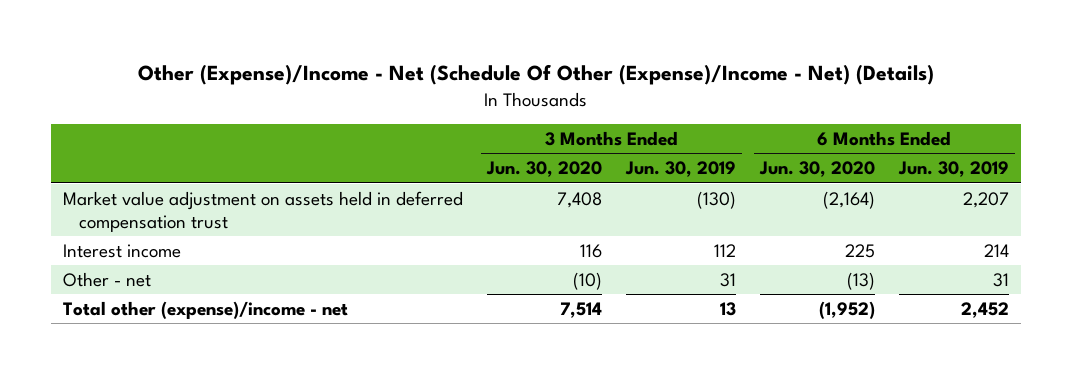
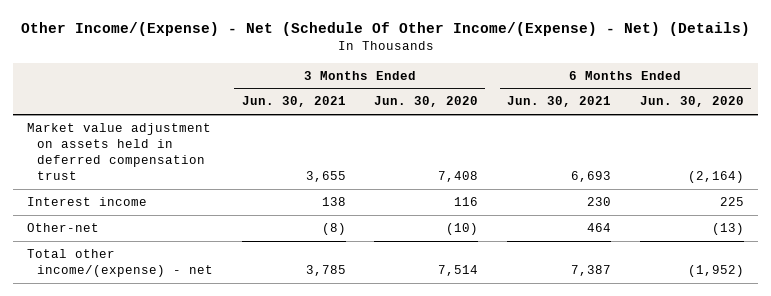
- Other (Expense)/Income - Net (Schedule Of Other (Expense)/Income - Net) (Details)
+ Other Income/(Expense) - Net (Schedule Of Other Income/(Expense) - Net) (Details)
- | 3 Months Ended Jun. 30, 2020 | 3 Months Ended Jun. 30, 2019 | 6 Months Ended Jun. 30, 2020 | 6 Months Ended Jun. 30, 2019
+ | 3 Months Ended Jun. 30, 2021 | 3 Months Ended Jun. 30, 2020 | 6 Months Ended Jun. 30, 2021 | 6 Months Ended Jun. 30, 2020
- Other - net | (10) | 31 | (13) | 31
- Total other (expense)/income - net | 7,514 | 13 | (1,952) | 2,452
+ Other-net | (8) | (10) | 464 | (13)
+ Total other income/(expense) - net | 3,785 | 7,514 | 7,387 | (1,952)

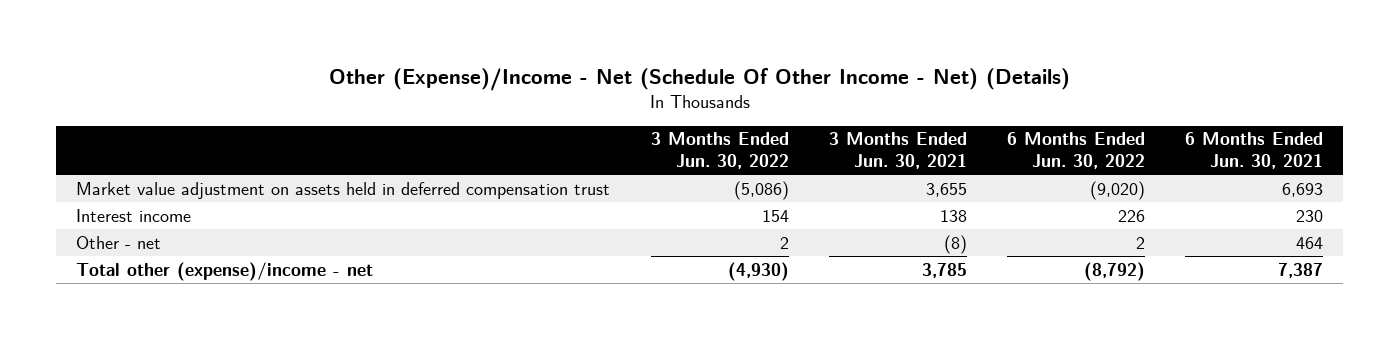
- Other Income/(Expense) - Net (Schedule Of Other Income/(Expense) - Net) (Details)
+ Other (Expense)/Income - Net (Schedule Of Other Income - Net) (Details)
- | 3 Months Ended Jun. 30, 2021 | 3 Months Ended Jun. 30, 2020 | 6 Months Ended Jun. 30, 2021 | 6 Months Ended Jun. 30, 2020
+ | 3 Months Ended Jun. 30, 2022 | 3 Months Ended Jun. 30, 2021 | 6 Months Ended Jun. 30, 2022 | 6 Months Ended Jun. 30, 2021
- Other-net | (8) | (10) | 464 | (13)
- Total other income/(expense) - net | 3,785 | 7,514 | 7,387 | (1,952)
+ Other - net | 2 | (8) | 2 | 464
+ Total other (expense)/income - net | (4,930) | 3,785 | (8,792) | 7,387

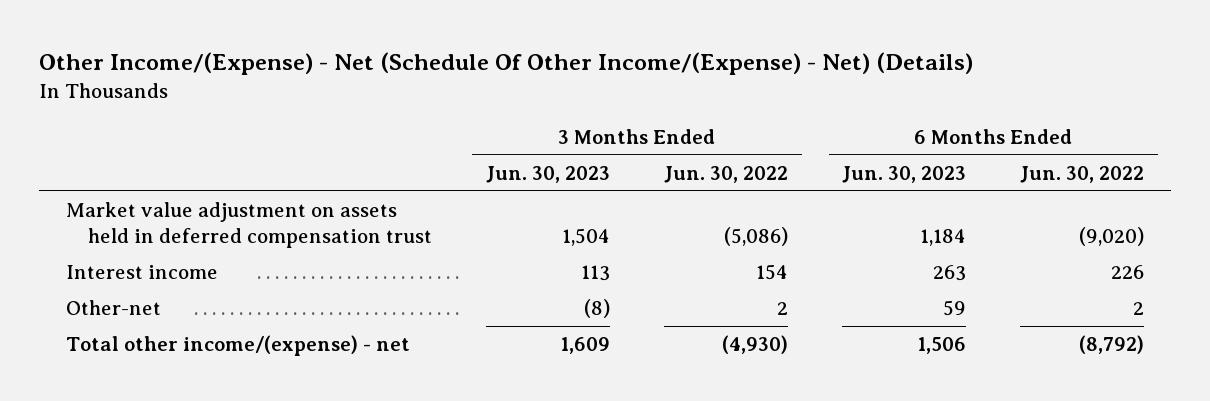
- Other (Expense)/Income - Net (Schedule Of Other Income - Net) (Details)
+ Other Income/(Expense) - Net (Schedule Of Other Income/(Expense) - Net) (Details)
- | 3 Months Ended Jun. 30, 2022 | 3 Months Ended Jun. 30, 2021 | 6 Months Ended Jun. 30, 2022 | 6 Months Ended Jun. 30, 2021
+ | 3 Months Ended Jun. 30, 2023 | 3 Months Ended Jun. 30, 2022 | 6 Months Ended Jun. 30, 2023 | 6 Months Ended Jun. 30, 2022
- Other - net | 2 | (8) | 2 | 464
- Total other (expense)/income - net | (4,930) | 3,785 | (8,792) | 7,387
+ Other-net | (8) | 2 | 59 | 2
+ Total other income/(expense) - net | 1,609 | (4,930) | 1,506 | (8,792)

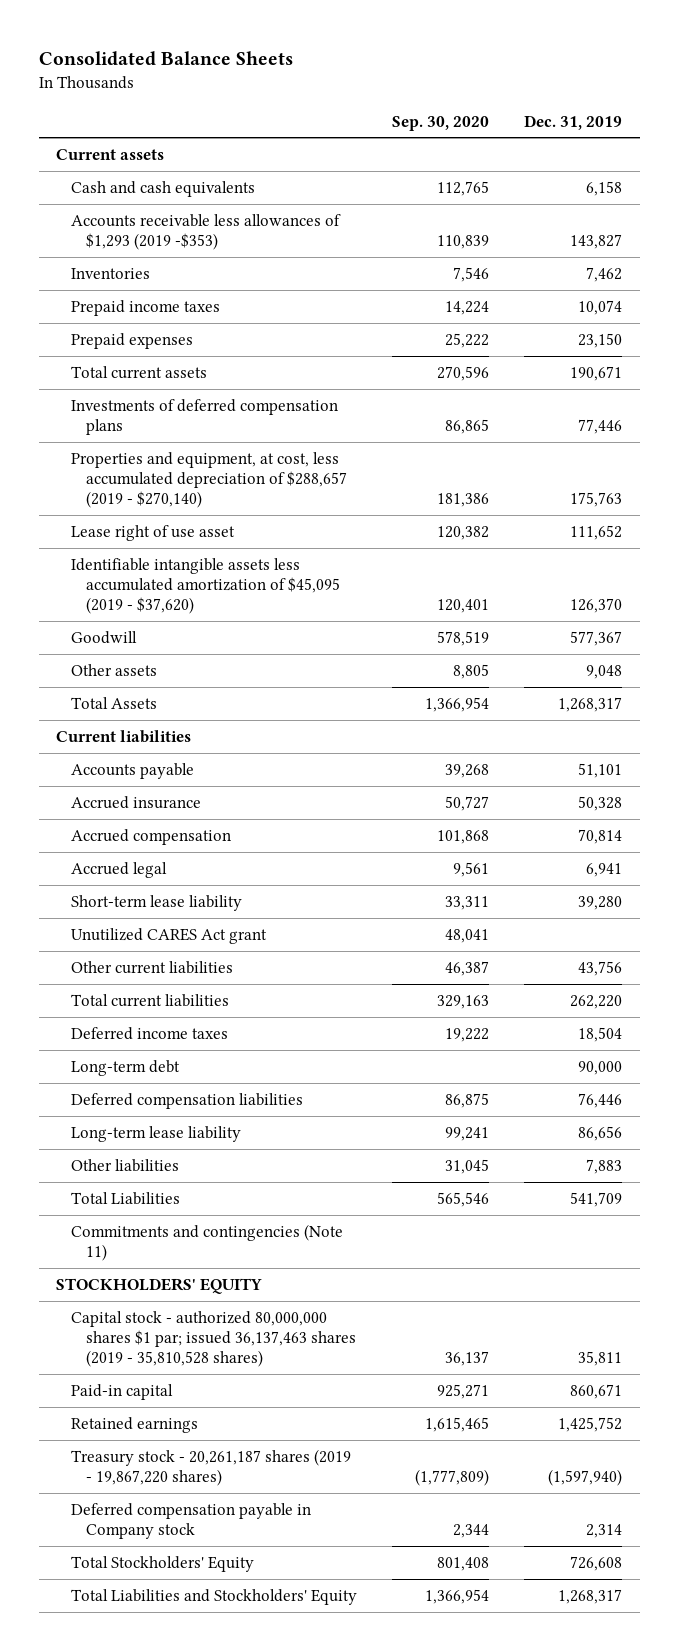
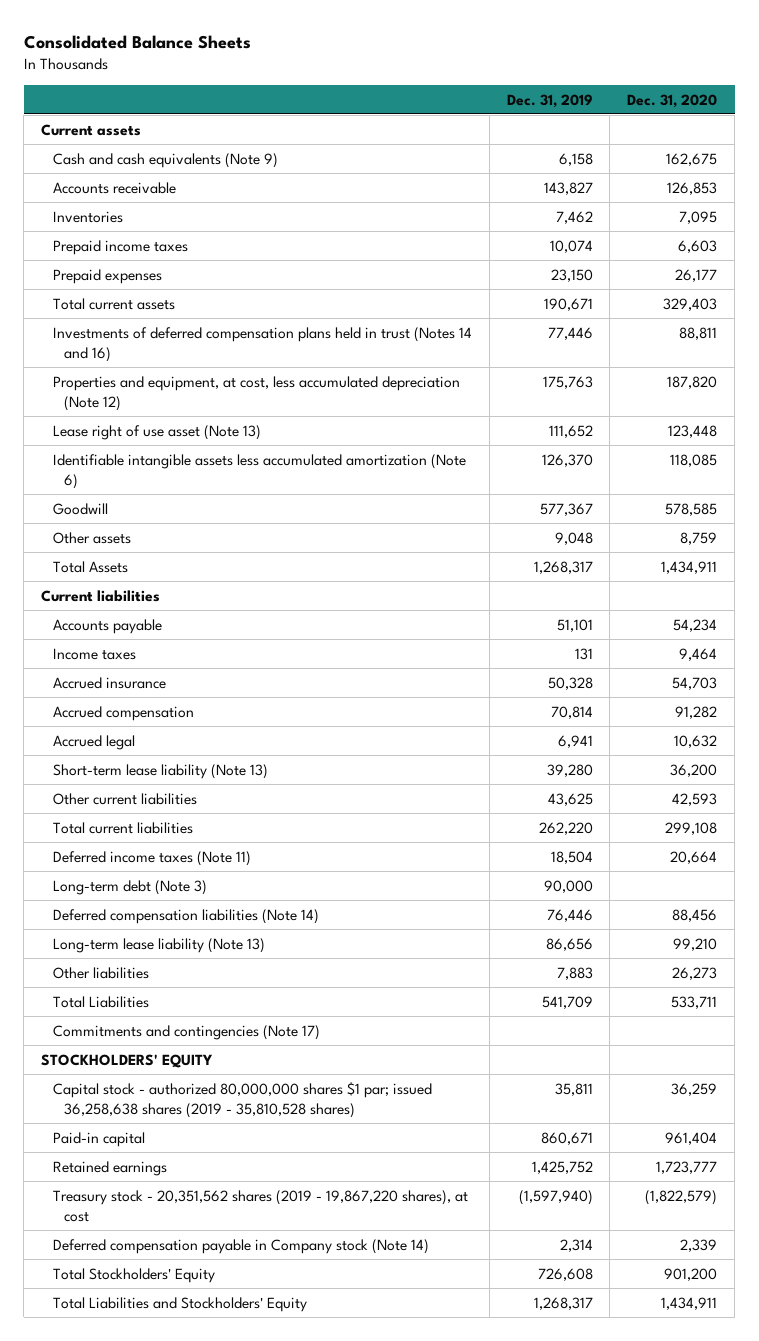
- | Sep. 30, 2020 | Dec. 31, 2019
+ | Dec. 31, 2019 | Dec. 31, 2020
- Cash and cash equivalents | 112,765 | 6,158
- Accounts receivable less allowances of $1,293 (2019 -$353) | 110,839 | 143,827
+ Cash and cash equivalents (Note 9) | 6,158 | 162,675
+ Accounts receivable | 143,827 | 126,853
- Investments of deferred compensation plans | 86,865 | 77,446
- Properties and equipment, at cost, less accumulated depreciation of $288,657 (2019 - $270,140) | 181,386 | 175,763
- Lease right of use asset | 120,382 | 111,652
- Identifiable intangible assets less accumulated amortization of $45,095 (2019 - $37,620) | 120,401 | 126,370
+ Investments of deferred compensation plans held in trust (Notes 14 and 16) | 77,446 | 88,811
+ Properties and equipment, at cost, less accumulated depreciation (Note 12) | 175,763 | 187,820
+ Lease right of use asset (Note 13) | 111,652 | 123,448
+ Identifiable intangible assets less accumulated amortization (Note 6) | 126,370 | 118,085
+ Income taxes | 131 | 9,464
- Short-term lease liability | 33,311 | 39,280
- Unutilized CARES Act grant | 48,041 |
- Other current liabilities | 46,387 | 43,756
+ Short-term lease liability (Note 13) | 39,280 | 36,200
+ Other current liabilities | 43,625 | 42,593
- Deferred income taxes | 19,222 | 18,504
- Long-term debt | | 90,000
- Deferred compensation liabilities | 86,875 | 76,446
- Long-term lease liability | 99,241 | 86,656
+ Deferred income taxes (Note 11) | 18,504 | 20,664
+ Long-term debt (Note 3) | 90,000 |
+ Deferred compensation liabilities (Note 14) | 76,446 | 88,456
+ Long-term lease liability (Note 13) | 86,656 | 99,210
- Commitments and contingencies (Note 11)
+ Commitments and contingencies (Note 17)
- Capital stock - authorized 80,000,000 shares $1 par; issued 36,137,463 shares (2019 - 35,810,528 shares) | 36,137 | 35,811
+ Capital stock - authorized 80,000,000 shares $1 par; issued 36,258,638 shares (2019 - 35,810,528 shares) | 35,811 | 36,259
- Treasury stock - 20,261,187 shares (2019 - 19,867,220 shares) | (1,777,809) | (1,597,940)
- Deferred compensation payable in Company stock | 2,344 | 2,314
+ Treasury stock - 20,351,562 shares (2019 - 19,867,220 shares), at cost | (1,597,940) | (1,822,579)
+ Deferred compensation payable in Company stock (Note 14) | 2,314 | 2,339

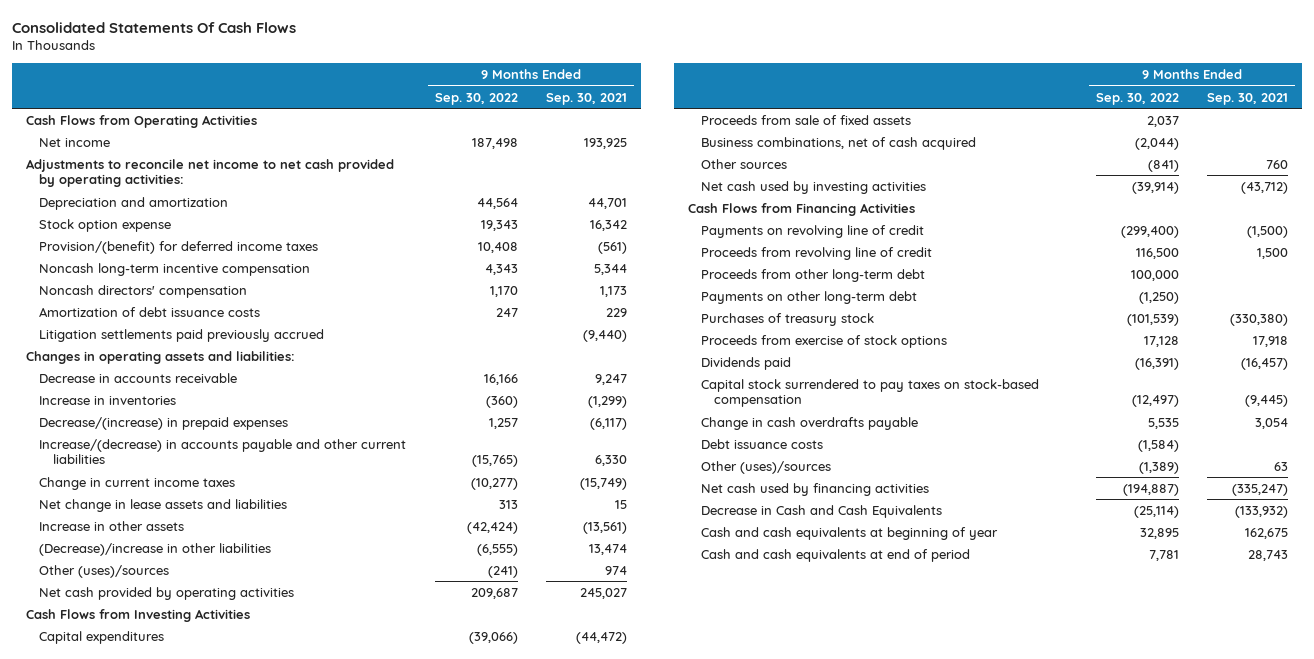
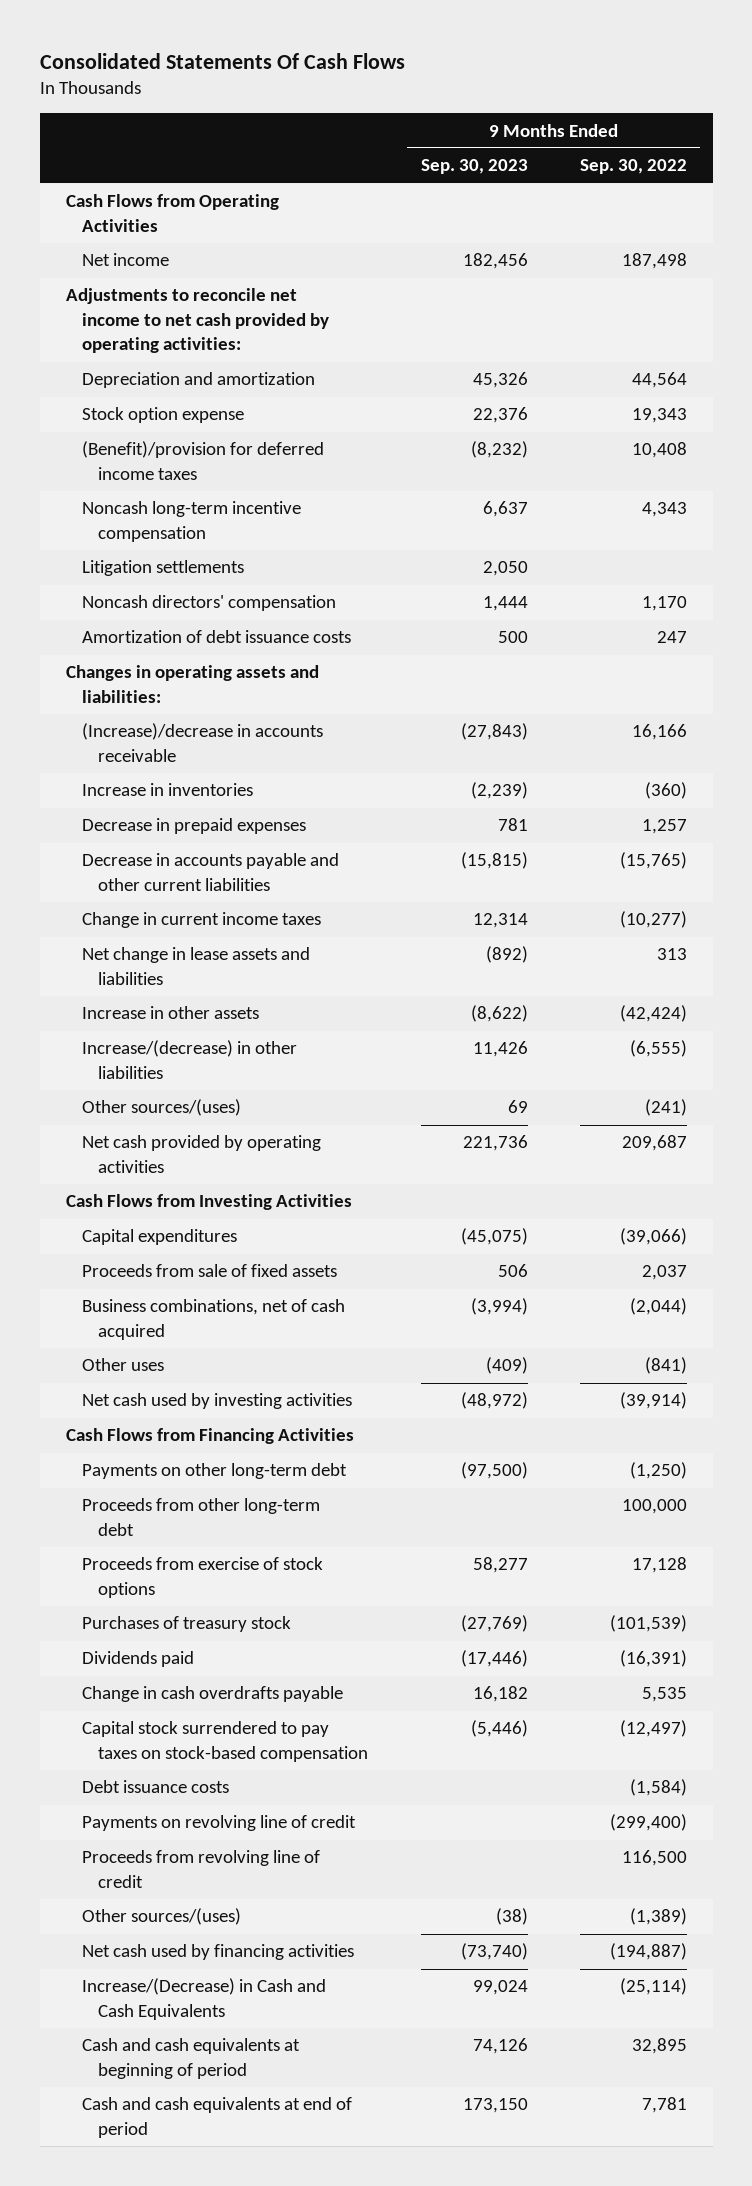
- | 9 Months Ended Sep. 30, 2022 | 9 Months Ended Sep. 30, 2021
+ | 9 Months Ended Sep. 30, 2023 | 9 Months Ended Sep. 30, 2022
- Provision/(benefit) for deferred income taxes | 10,408 | (561)
+ (Benefit)/provision for deferred income taxes | (8,232) | 10,408
+ Litigation settlements | 2,050 |
- Litigation settlements paid previously accrued | | (9,440)
- Decrease in accounts receivable | 16,166 | 9,247
+ (Increase)/decrease in accounts receivable | (27,843) | 16,166
- Decrease/(increase) in prepaid expenses | 1,257 | (6,117)
- Increase/(decrease) in accounts payable and other current liabilities | (15,765) | 6,330
+ Decrease in prepaid expenses | 781 | 1,257
+ Decrease in accounts payable and other current liabilities | (15,815) | (15,765)
- (Decrease)/increase in other liabilities | (6,555) | 13,474
- Other (uses)/sources | (241) | 974
+ Increase/(decrease) in other liabilities | 11,426 | (6,555)
+ Other sources/(uses) | 69 | (241)
- Other sources | (841) | 760
+ Other uses | (409) | (841)
moved down: Proceeds from other long-term debt | | 100,000
moved down: Purchases of treasury stock | (27,769) | (101,539)
moved down: Capital stock surrendered to pay taxes on stock-based compensation | (5,446) | (12,497)
- Other (uses)/sources | (1,389) | 63
moved down: Payments on revolving line of credit | | (299,400)
moved down: Proceeds from revolving line of credit | | 116,500
+ Other sources/(uses) | (38) | (1,389)
- Decrease in Cash and Cash Equivalents | (25,114) | (133,932)
- Cash and cash equivalents at beginning of year | 32,895 | 162,675
+ Increase/(Decrease) in Cash and Cash Equivalents | 99,024 | (25,114)
+ Cash and cash equivalents at beginning of period | 74,126 | 32,895

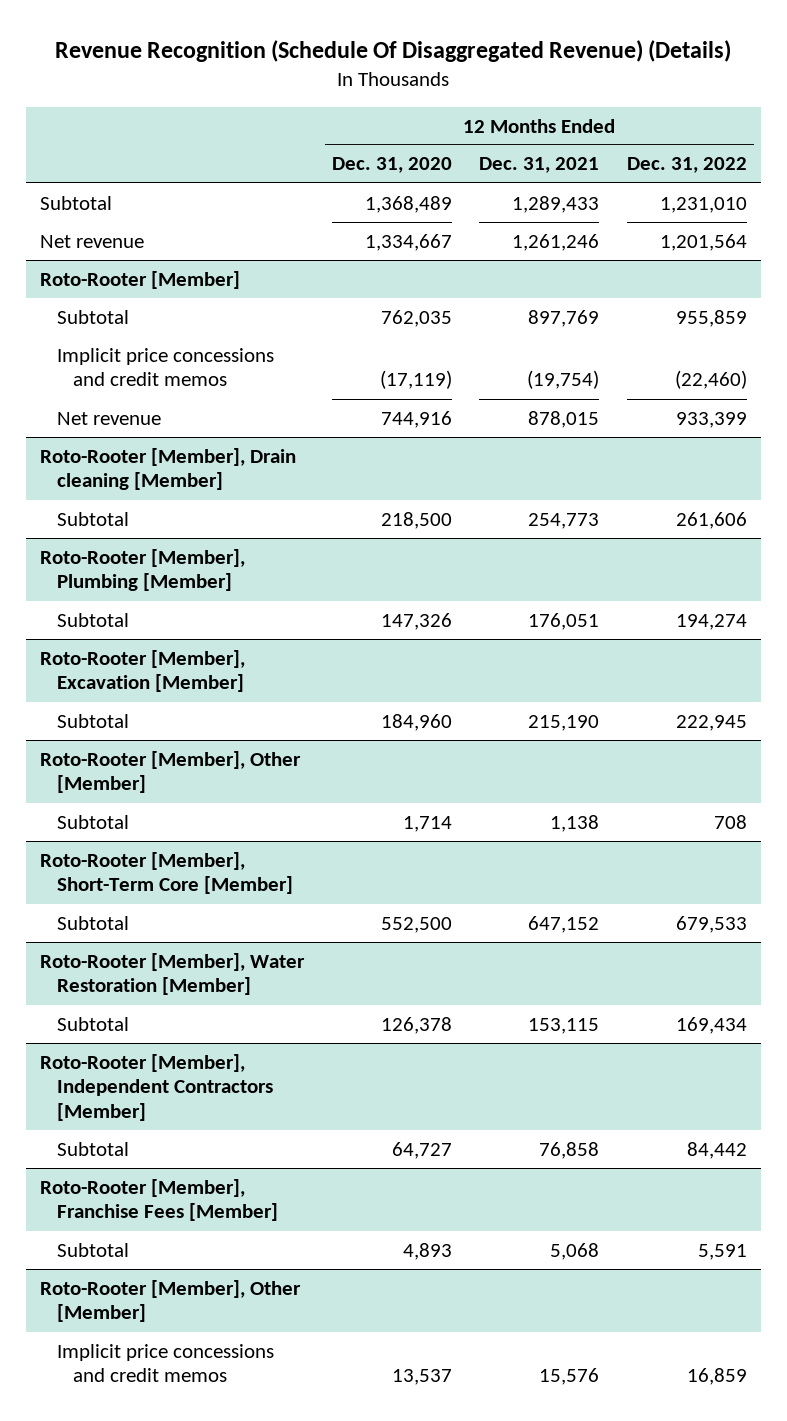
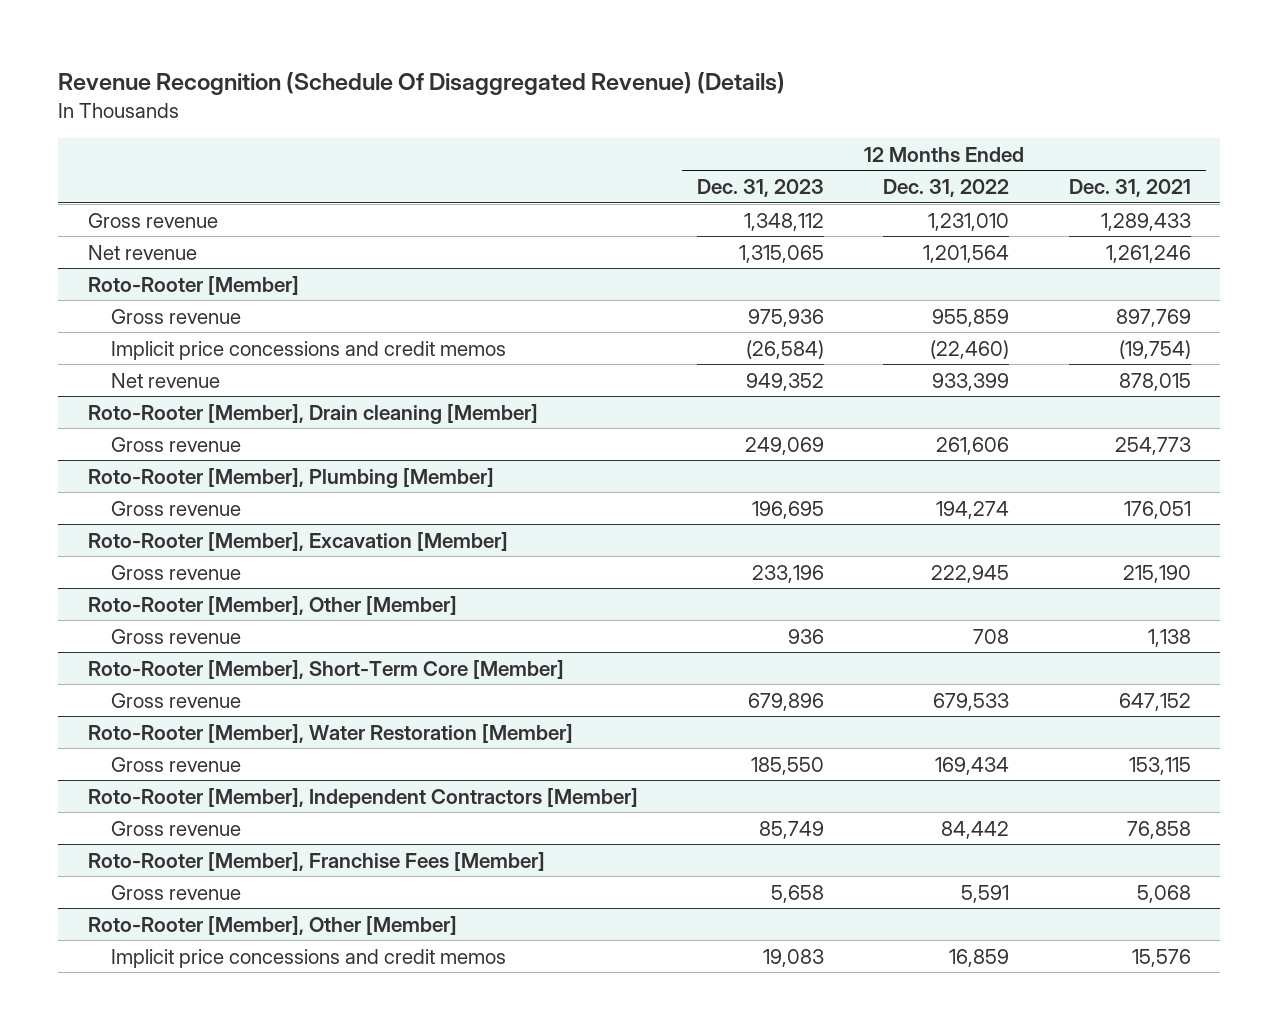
- | 12 Months Ended Dec. 31, 2020 | 12 Months Ended Dec. 31, 2021 | 12 Months Ended Dec. 31, 2022
+ | 12 Months Ended Dec. 31, 2023 | 12 Months Ended Dec. 31, 2022 | 12 Months Ended Dec. 31, 2021
- Subtotal | 1,368,489 | 1,289,433 | 1,231,010
+ Gross revenue | 1,348,112 | 1,231,010 | 1,289,433
@ Roto-Rooter [Member]
- Subtotal | 762,035 | 897,769 | 955,859
+ Gross revenue | 975,936 | 955,859 | 897,769
@ Roto-Rooter [Member], Drain cleaning [Member]
- Subtotal | 218,500 | 254,773 | 261,606
+ Gross revenue | 249,069 | 261,606 | 254,773
@ Roto-Rooter [Member], Plumbing [Member]
- Subtotal | 147,326 | 176,051 | 194,274
+ Gross revenue | 196,695 | 194,274 | 176,051
@ Roto-Rooter [Member], Excavation [Member]
- Subtotal | 184,960 | 215,190 | 222,945
+ Gross revenue | 233,196 | 222,945 | 215,190
@ Roto-Rooter [Member], Other [Member]
- Subtotal | 1,714 | 1,138 | 708
+ Gross revenue | 936 | 708 | 1,138
@ Roto-Rooter [Member], Short-Term Core [Member]
- Subtotal | 552,500 | 647,152 | 679,533
+ Gross revenue | 679,896 | 679,533 | 647,152
@ Roto-Rooter [Member], Water Restoration [Member]
- Subtotal | 126,378 | 153,115 | 169,434
+ Gross revenue | 185,550 | 169,434 | 153,115
@ Roto-Rooter [Member], Independent Contractors [Member]
- Subtotal | 64,727 | 76,858 | 84,442
+ Gross revenue | 85,749 | 84,442 | 76,858
@ Roto-Rooter [Member], Franchise Fees [Member]
- Subtotal | 4,893 | 5,068 | 5,591
+ Gross revenue | 5,658 | 5,591 | 5,068

